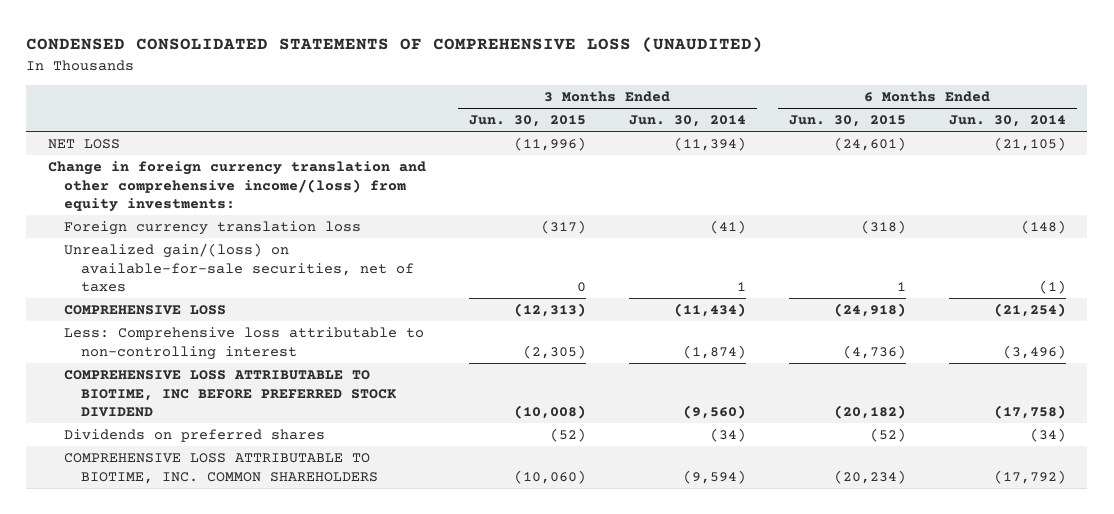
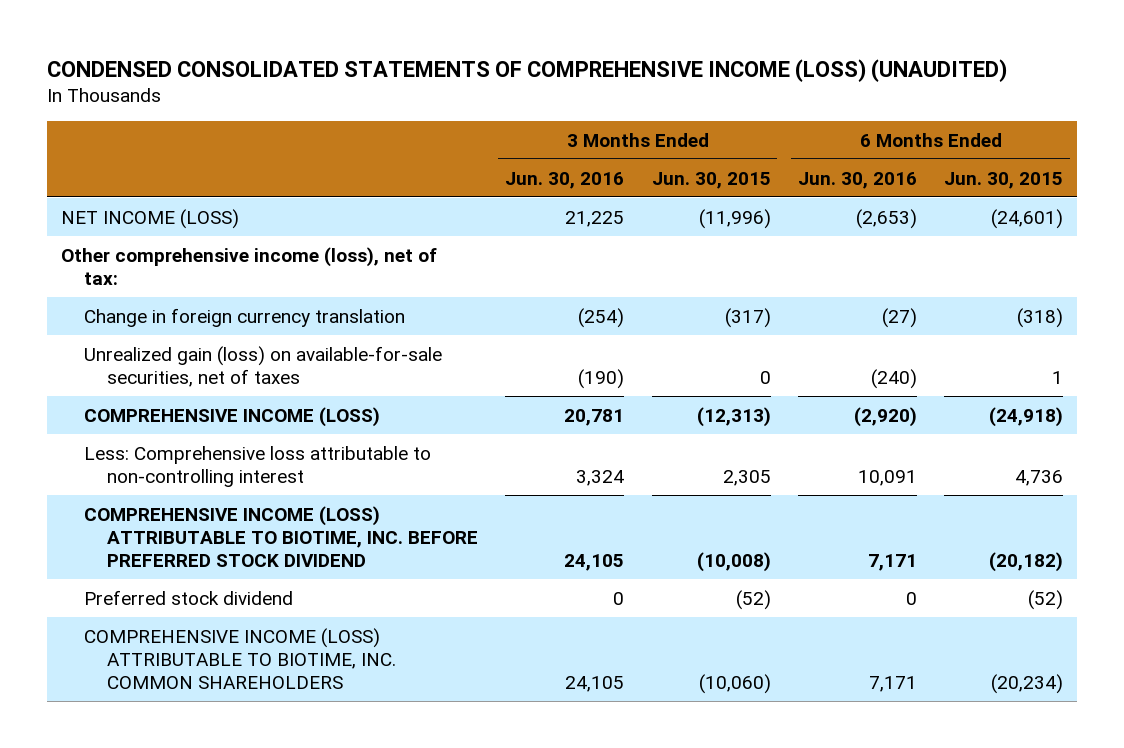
- CONDENSED CONSOLIDATED STATEMENTS OF COMPREHENSIVE LOSS (UNAUDITED)
+ CONDENSED CONSOLIDATED STATEMENTS OF COMPREHENSIVE INCOME (LOSS) (UNAUDITED)
- | 3 Months Ended Jun. 30, 2015 | 3 Months Ended Jun. 30, 2014 | 6 Months Ended Jun. 30, 2015 | 6 Months Ended Jun. 30, 2014
+ | 3 Months Ended Jun. 30, 2016 | 3 Months Ended Jun. 30, 2015 | 6 Months Ended Jun. 30, 2016 | 6 Months Ended Jun. 30, 2015
- NET LOSS | (11,996) | (11,394) | (24,601) | (21,105)
- Change in foreign currency translation and other comprehensive income/(loss) from equity investments:
- Foreign currency translation loss | (317) | (41) | (318) | (148)
- Unrealized gain/(loss) on available-for-sale securities, net of taxes | 0 | 1 | 1 | (1)
- COMPREHENSIVE LOSS | (12,313) | (11,434) | (24,918) | (21,254)
- Less: Comprehensive loss attributable to non-controlling interest | (2,305) | (1,874) | (4,736) | (3,496)
- COMPREHENSIVE LOSS ATTRIBUTABLE TO BIOTIME, INC BEFORE PREFERRED STOCK DIVIDEND | (10,008) | (9,560) | (20,182) | (17,758)
- Dividends on preferred shares | (52) | (34) | (52) | (34)
- COMPREHENSIVE LOSS ATTRIBUTABLE TO BIOTIME, INC. COMMON SHAREHOLDERS | (10,060) | (9,594) | (20,234) | (17,792)
+ NET INCOME (LOSS) | 21,225 | (11,996) | (2,653) | (24,601)
+ Other comprehensive income (loss), net of tax:
+ Change in foreign currency translation | (254) | (317) | (27) | (318)
+ Unrealized gain (loss) on available-for-sale securities, net of taxes | (190) | 0 | (240) | 1
+ COMPREHENSIVE INCOME (LOSS) | 20,781 | (12,313) | (2,920) | (24,918)
+ Less: Comprehensive loss attributable to non-controlling interest | 3,324 | 2,305 | 10,091 | 4,736
+ COMPREHENSIVE INCOME (LOSS) ATTRIBUTABLE TO BIOTIME, INC. BEFORE PREFERRED STOCK DIVIDEND | 24,105 | (10,008) | 7,171 | (20,182)
+ Preferred stock dividend | 0 | (52) | 0 | (52)
+ COMPREHENSIVE INCOME (LOSS) ATTRIBUTABLE TO BIOTIME, INC. COMMON SHAREHOLDERS | 24,105 | (10,060) | 7,171 | (20,234)

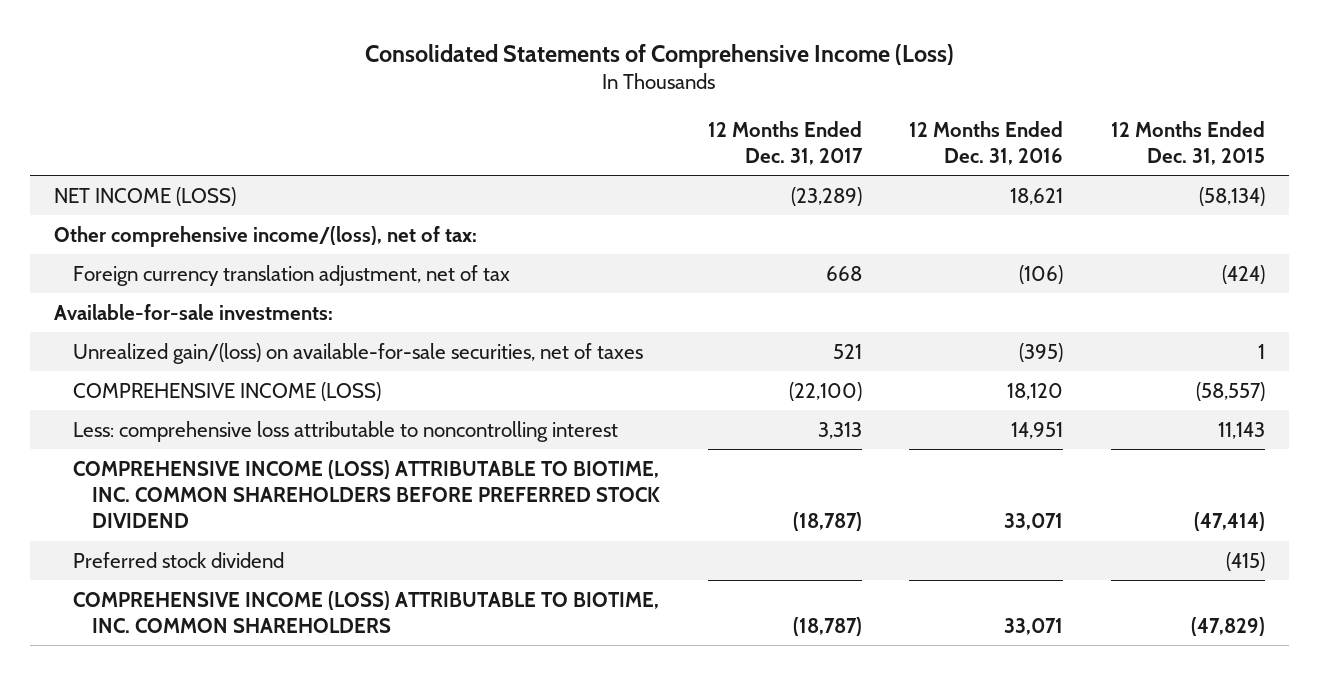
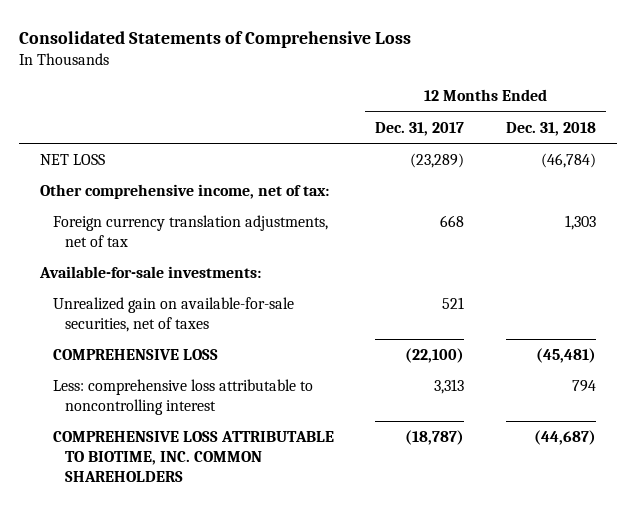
- Consolidated Statements of Comprehensive Income (Loss)
+ Consolidated Statements of Comprehensive Loss
- | 12 Months Ended Dec. 31, 2017 | 12 Months Ended Dec. 31, 2016 | 12 Months Ended Dec. 31, 2015
+ | 12 Months Ended Dec. 31, 2017 | 12 Months Ended Dec. 31, 2018
- NET INCOME (LOSS) | (23,289) | 18,621 | (58,134)
- Other comprehensive income/(loss), net of tax:
- Foreign currency translation adjustment, net of tax | 668 | (106) | (424)
+ NET LOSS | (23,289) | (46,784)
+ Other comprehensive income, net of tax:
+ Foreign currency translation adjustments, net of tax | 668 | 1,303
- Unrealized gain/(loss) on available-for-sale securities, net of taxes | 521 | (395) | 1
- COMPREHENSIVE INCOME (LOSS) | (22,100) | 18,120 | (58,557)
+ Unrealized gain on available-for-sale securities, net of taxes | 521 |
+ COMPREHENSIVE LOSS | (22,100) | (45,481)
- COMPREHENSIVE INCOME (LOSS) ATTRIBUTABLE TO BIOTIME, INC. COMMON SHAREHOLDERS BEFORE PREFERRED STOCK DIVIDEND | (18,787) | 33,071 | (47,414)
- Preferred stock dividend | | | (415)
- COMPREHENSIVE INCOME (LOSS) ATTRIBUTABLE TO BIOTIME, INC. COMMON SHAREHOLDERS | (18,787) | 33,071 | (47,829)
+ COMPREHENSIVE LOSS ATTRIBUTABLE TO BIOTIME, INC. COMMON SHAREHOLDERS | (18,787) | (44,687)

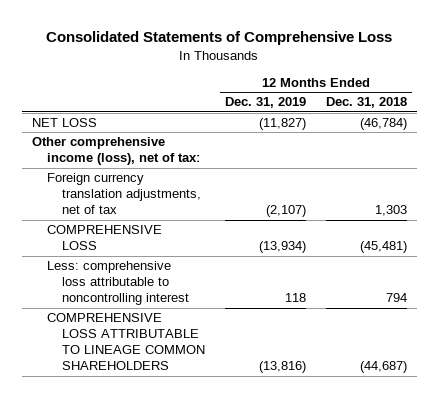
- | 12 Months Ended Dec. 31, 2017 | 12 Months Ended Dec. 31, 2018
+ | 12 Months Ended Dec. 31, 2019 | 12 Months Ended Dec. 31, 2018
- Other comprehensive income, net of tax:
+ Other comprehensive income (loss), net of tax:
- Available-for-sale investments:
- Unrealized gain on available-for-sale securities, net of taxes | 521 |
- COMPREHENSIVE LOSS ATTRIBUTABLE TO BIOTIME, INC. COMMON SHAREHOLDERS | (18,787) | (44,687)
+ COMPREHENSIVE LOSS ATTRIBUTABLE TO LINEAGE COMMON SHAREHOLDERS | (13,816) | (44,687)

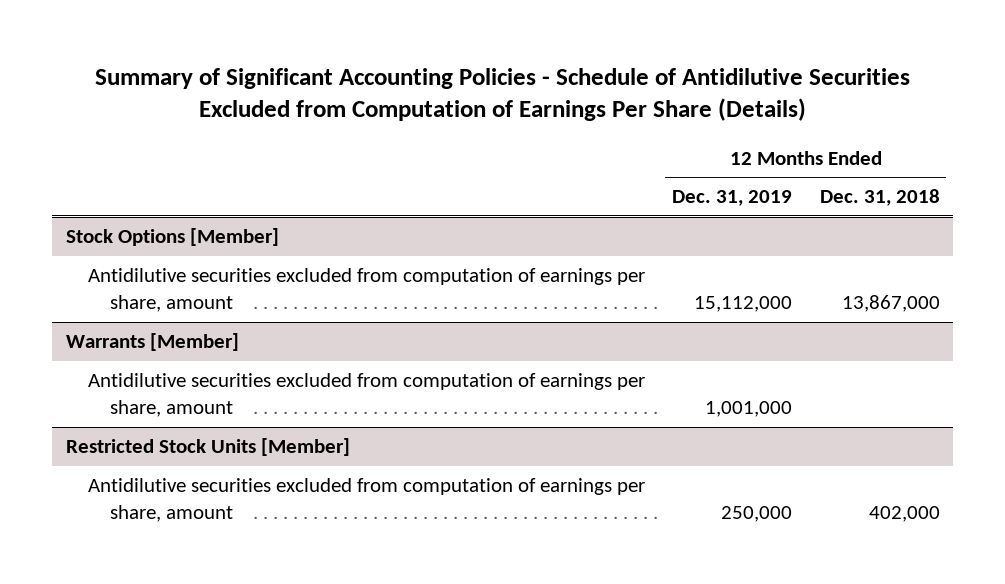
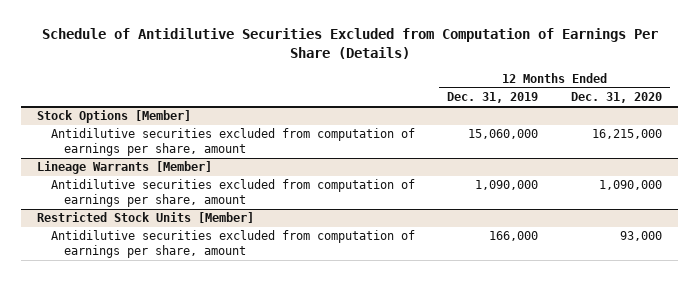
- Summary of Significant Accounting Policies - Schedule of Antidilutive Securities Excluded from Computation of Earnings Per Share (Details)
+ Schedule of Antidilutive Securities Excluded from Computation of Earnings Per Share (Details)
- | 12 Months Ended Dec. 31, 2019 | 12 Months Ended Dec. 31, 2018
+ | 12 Months Ended Dec. 31, 2019 | 12 Months Ended Dec. 31, 2020
@ Stock Options [Member]
- Antidilutive securities excluded from computation of earnings per share, amount | 15,112,000 | 13,867,000
- Warrants [Member]
- Antidilutive securities excluded from computation of earnings per share, amount | 1,001,000 |
@ Stock Options [Member]
+ Antidilutive securities excluded from computation of earnings per share, amount | 15,060,000 | 16,215,000
+ Lineage Warrants [Member]
+ Antidilutive securities excluded from computation of earnings per share, amount | 1,090,000 | 1,090,000
@ Restricted Stock Units [Member]
- Antidilutive securities excluded from computation of earnings per share, amount | 250,000 | 402,000
+ Antidilutive securities excluded from computation of earnings per share, amount | 166,000 | 93,000

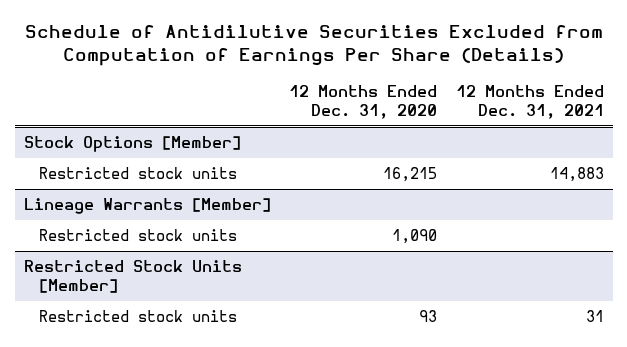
- | 12 Months Ended Dec. 31, 2019 | 12 Months Ended Dec. 31, 2020
+ | 12 Months Ended Dec. 31, 2020 | 12 Months Ended Dec. 31, 2021
@ Stock Options [Member]
- Antidilutive securities excluded from computation of earnings per share, amount | 15,060,000 | 16,215,000
+ Restricted stock units | 16,215 | 14,883
@ Lineage Warrants [Member]
- Antidilutive securities excluded from computation of earnings per share, amount | 1,090,000 | 1,090,000
+ Restricted stock units | 1,090 |
@ Restricted Stock Units [Member]
- Antidilutive securities excluded from computation of earnings per share, amount | 166,000 | 93,000
+ Restricted stock units | 93 | 31

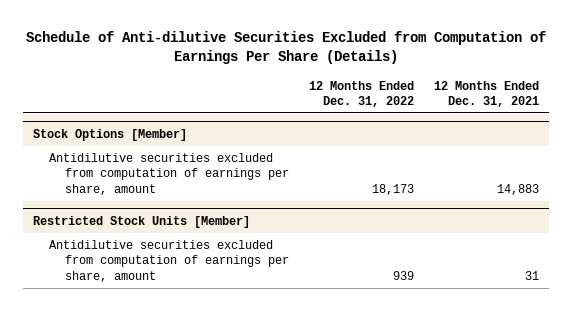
- Schedule of Antidilutive Securities Excluded from Computation of Earnings Per Share (Details)
+ Schedule of Anti-dilutive Securities Excluded from Computation of Earnings Per Share (Details)
- | 12 Months Ended Dec. 31, 2020 | 12 Months Ended Dec. 31, 2021
+ | 12 Months Ended Dec. 31, 2022 | 12 Months Ended Dec. 31, 2021
@ Stock Options [Member]
- Restricted stock units | 16,215 | 14,883
- Lineage Warrants [Member]
- Restricted stock units | 1,090 |
@ Stock Options [Member]
+ Antidilutive securities excluded from computation of earnings per share, amount | 18,173 | 14,883
@ Restricted Stock Units [Member]
- Restricted stock units | 93 | 31
+ Antidilutive securities excluded from computation of earnings per share, amount | 939 | 31

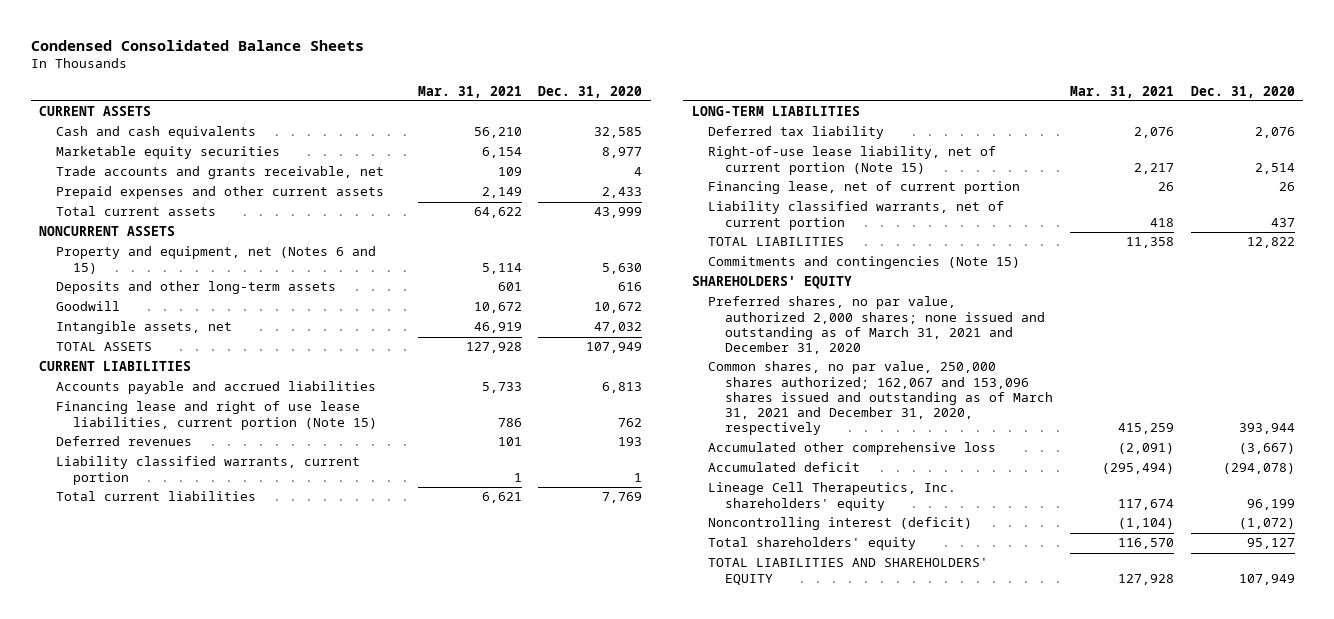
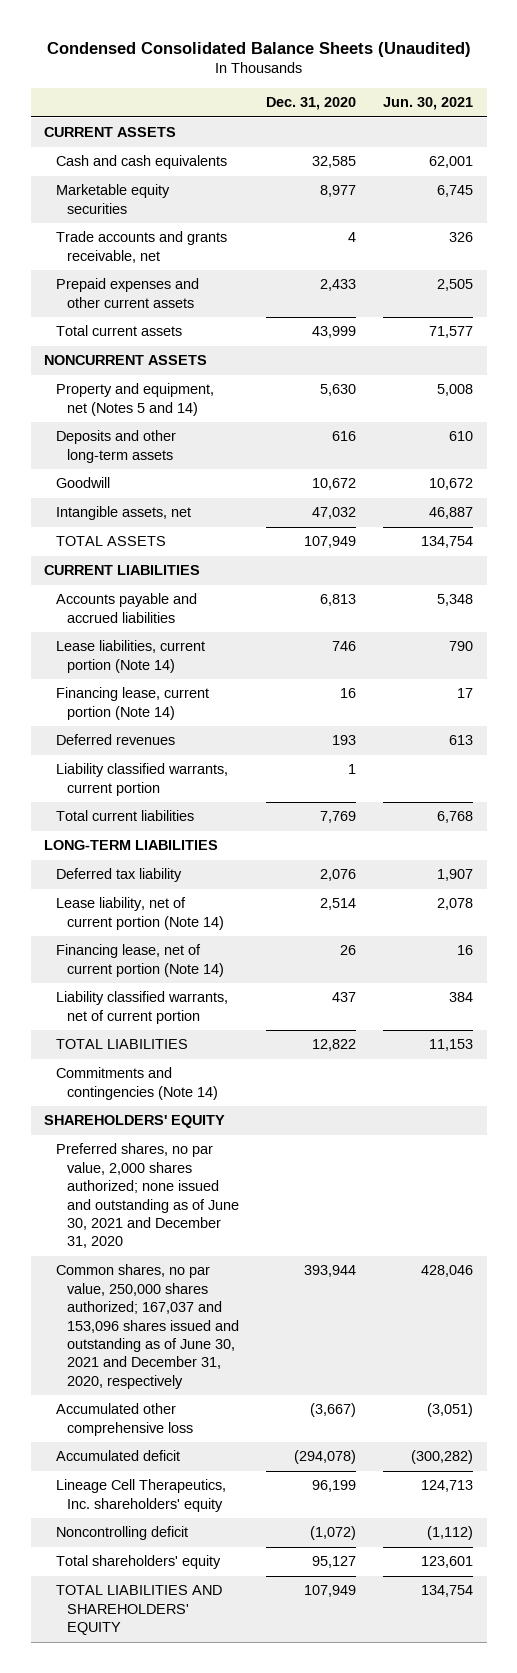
- Condensed Consolidated Balance Sheets
+ Condensed Consolidated Balance Sheets (Unaudited)
- | Mar. 31, 2021 | Dec. 31, 2020
+ | Dec. 31, 2020 | Jun. 30, 2021
- Property and equipment, net (Notes 6 and 15) | 5,114 | 5,630
+ Property and equipment, net (Notes 5 and 14) | 5,630 | 5,008
- Financing lease and right of use lease liabilities, current portion (Note 15) | 786 | 762
+ Lease liabilities, current portion (Note 14) | 746 | 790
+ Financing lease, current portion (Note 14) | 16 | 17
- Right-of-use lease liability, net of current portion (Note 15) | 2,217 | 2,514
- Financing lease, net of current portion | 26 | 26
+ Lease liability, net of current portion (Note 14) | 2,514 | 2,078
+ Financing lease, net of current portion (Note 14) | 26 | 16
- Commitments and contingencies (Note 15)
+ Commitments and contingencies (Note 14)
- Preferred shares, no par value, authorized 2,000 shares; none issued and outstanding as of March 31, 2021 and December 31, 2020
- Common shares, no par value, 250,000 shares authorized; 162,067 and 153,096 shares issued and outstanding as of March 31, 2021 and December 31, 2020, respectively | 415,259 | 393,944
+ Preferred shares, no par value, 2,000 shares authorized; none issued and outstanding as of June 30, 2021 and December 31, 2020
+ Common shares, no par value, 250,000 shares authorized; 167,037 and 153,096 shares issued and outstanding as of June 30, 2021 and December 31, 2020, respectively | 393,944 | 428,046
- Noncontrolling interest (deficit) | (1,104) | (1,072)
+ Noncontrolling deficit | (1,072) | (1,112)

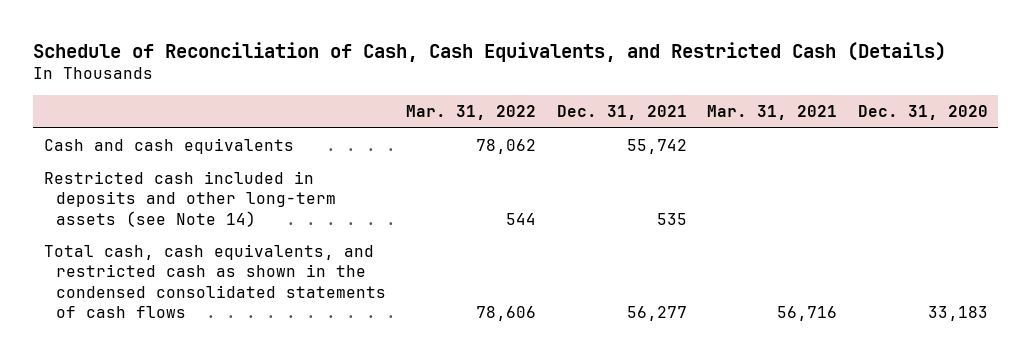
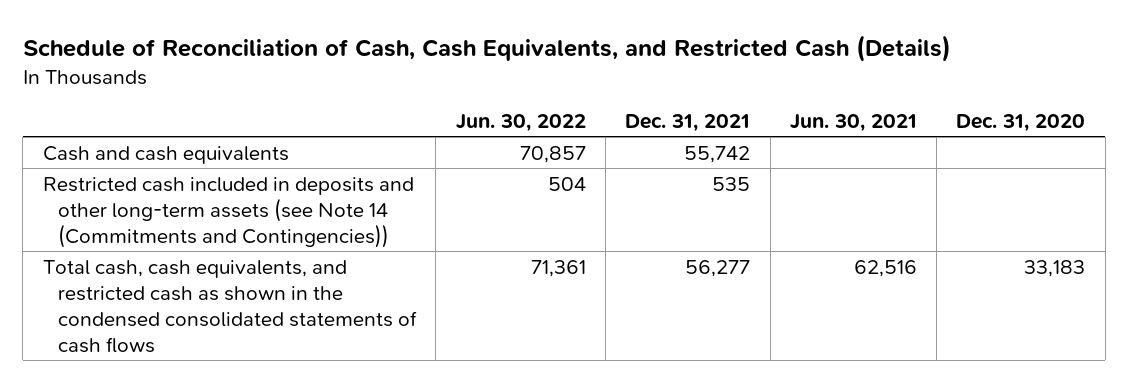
- | Mar. 31, 2022 | Dec. 31, 2021 | Mar. 31, 2021 | Dec. 31, 2020
+ | Jun. 30, 2022 | Dec. 31, 2021 | Jun. 30, 2021 | Dec. 31, 2020
- Restricted cash included in deposits and other long-term assets (see Note 14) | 544 | 535 | |
+ Restricted cash included in deposits and other long-term assets (see Note 14 (Commitments and Contingencies)) | 504 | 535 | |

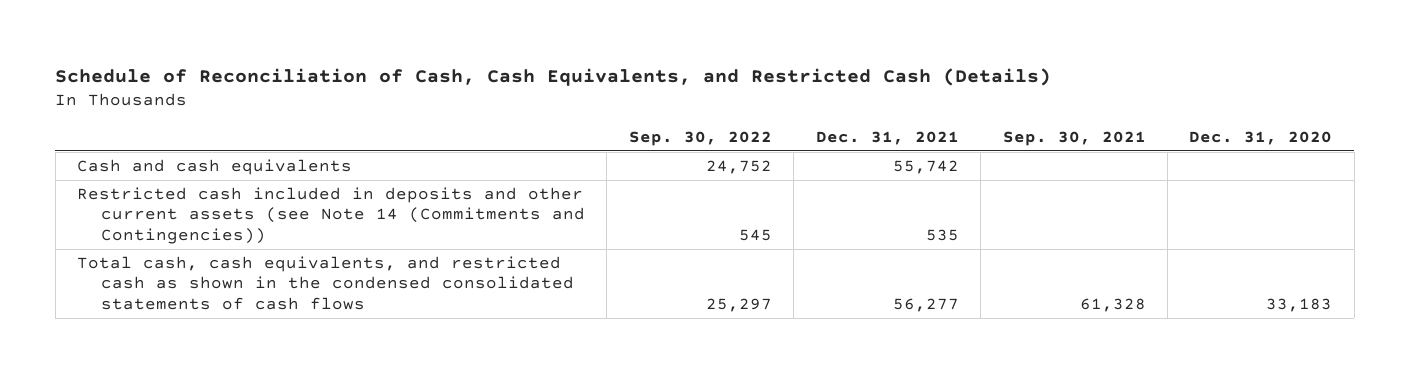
- | Jun. 30, 2022 | Dec. 31, 2021 | Jun. 30, 2021 | Dec. 31, 2020
+ | Sep. 30, 2022 | Dec. 31, 2021 | Sep. 30, 2021 | Dec. 31, 2020
- Restricted cash included in deposits and other long-term assets (see Note 14 (Commitments and Contingencies)) | 504 | 535 | |
+ Restricted cash included in deposits and other current assets (see Note 14 (Commitments and Contingencies)) | 545 | 535 | |

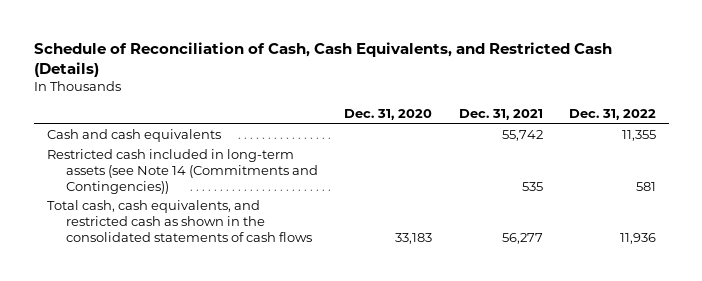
- | Sep. 30, 2022 | Dec. 31, 2021 | Sep. 30, 2021 | Dec. 31, 2020
+ | Dec. 31, 2020 | Dec. 31, 2021 | Dec. 31, 2022
- Restricted cash included in deposits and other current assets (see Note 14 (Commitments and Contingencies)) | 545 | 535 | |
- Total cash, cash equivalents, and restricted cash as shown in the condensed consolidated statements of cash flows | 25,297 | 56,277 | 61,328 | 33,183
+ Restricted cash included in long-term assets (see Note 14 (Commitments and Contingencies)) | | 535 | 581
+ Total cash, cash equivalents, and restricted cash as shown in the consolidated statements of cash flows | 33,183 | 56,277 | 11,936

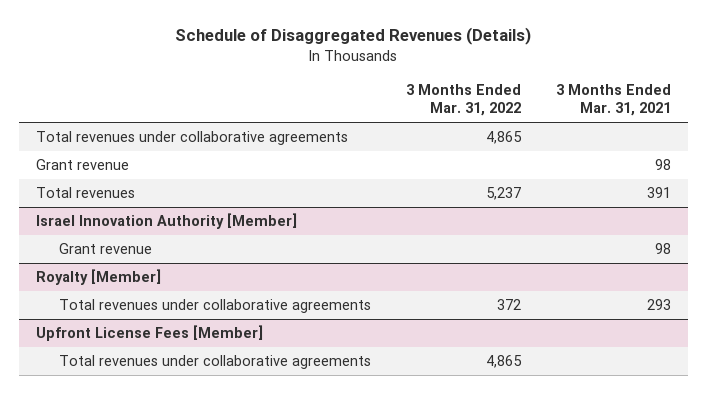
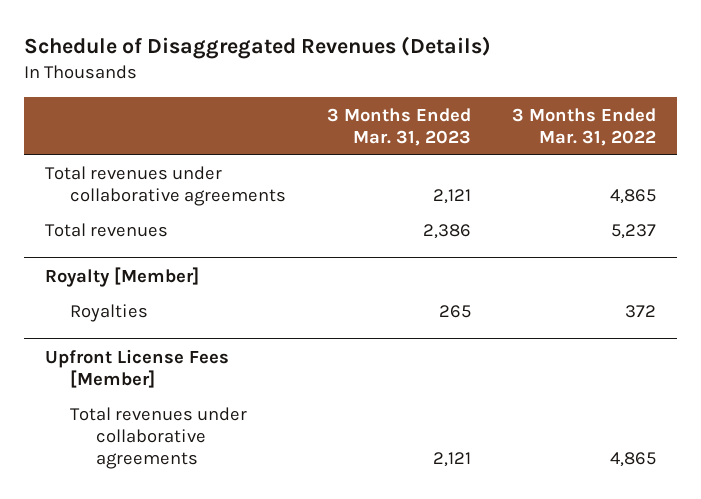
- | 3 Months Ended Mar. 31, 2022 | 3 Months Ended Mar. 31, 2021
+ | 3 Months Ended Mar. 31, 2023 | 3 Months Ended Mar. 31, 2022
- Grant revenue | | 98
- Israel Innovation Authority [Member]
- Grant revenue | | 98
@ Royalty [Member]
- Total revenues under collaborative agreements | 372 | 293
+ Royalties | 265 | 372

